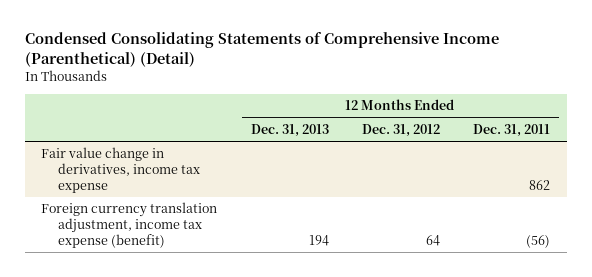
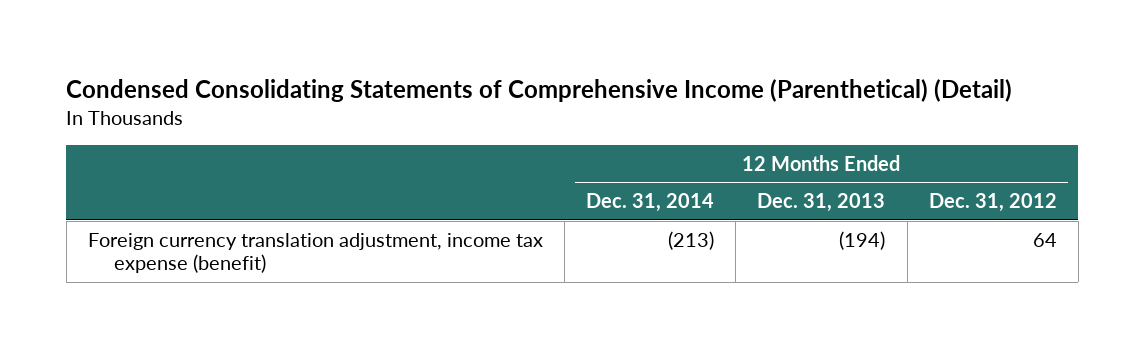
- | 12 Months Ended Dec. 31, 2013 | 12 Months Ended Dec. 31, 2012 | 12 Months Ended Dec. 31, 2011
+ | 12 Months Ended Dec. 31, 2014 | 12 Months Ended Dec. 31, 2013 | 12 Months Ended Dec. 31, 2012
- Fair value change in derivatives, income tax expense | | | 862
- Foreign currency translation adjustment, income tax expense (benefit) | 194 | 64 | (56)
+ Foreign currency translation adjustment, income tax expense (benefit) | (213) | (194) | 64

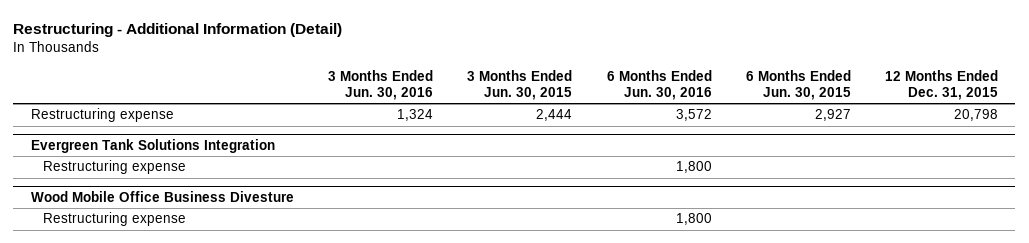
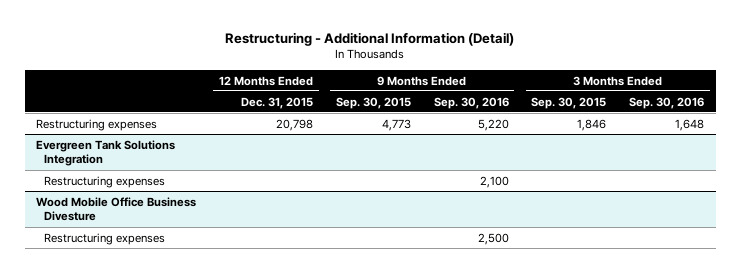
- | 3 Months Ended Jun. 30, 2016 | 3 Months Ended Jun. 30, 2015 | 6 Months Ended Jun. 30, 2016 | 6 Months Ended Jun. 30, 2015 | 12 Months Ended Dec. 31, 2015
+ | 12 Months Ended Dec. 31, 2015 | 9 Months Ended Sep. 30, 2015 | 9 Months Ended Sep. 30, 2016 | 3 Months Ended Sep. 30, 2015 | 3 Months Ended Sep. 30, 2016
- Restructuring expense | 1,324 | 2,444 | 3,572 | 2,927 | 20,798
+ Restructuring expenses | 20,798 | 4,773 | 5,220 | 1,846 | 1,648
@ Evergreen Tank Solutions Integration
- Restructuring expense | | | 1,800 | |
+ Restructuring expenses | | | 2,100 | |
@ Wood Mobile Office Business Divesture
- Restructuring expense | | | 1,800 | |
+ Restructuring expenses | | | 2,500 | |

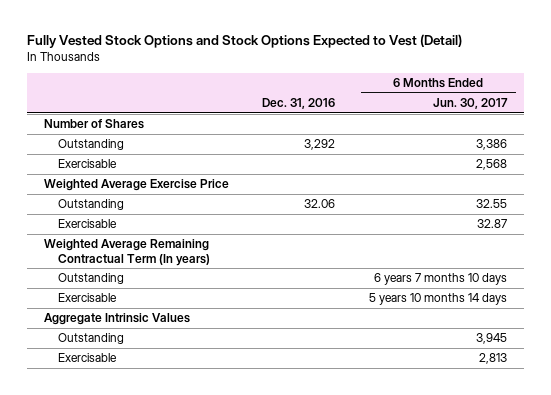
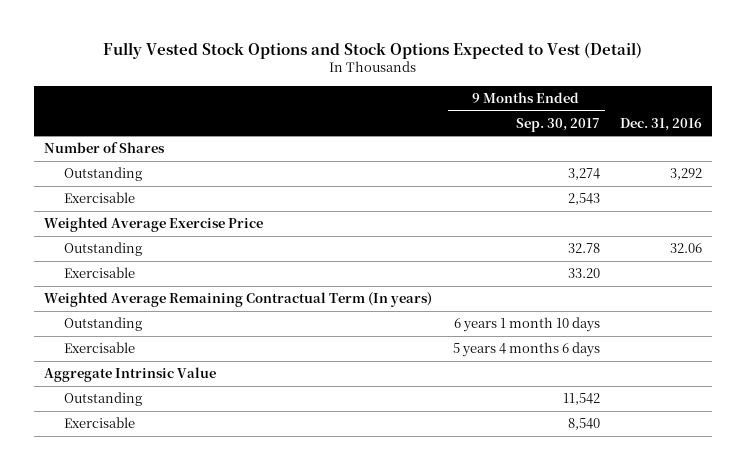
- | Dec. 31, 2016 | 6 Months Ended Jun. 30, 2017
+ | 9 Months Ended Sep. 30, 2017 | Dec. 31, 2016
- Aggregate Intrinsic Values
+ Aggregate Intrinsic Value

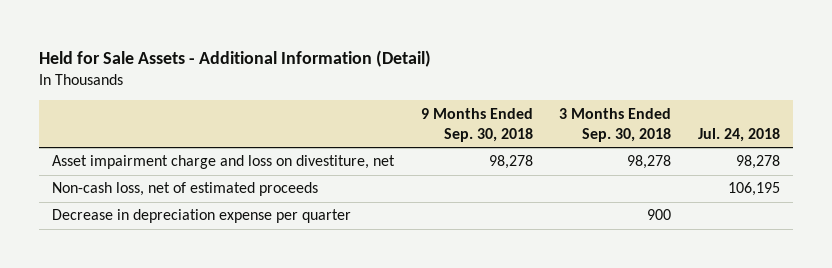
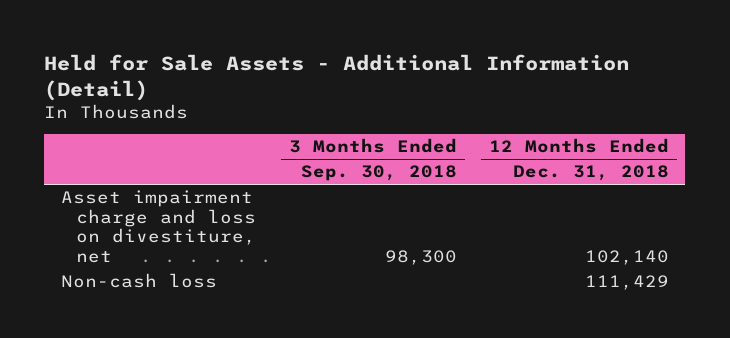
- | 9 Months Ended Sep. 30, 2018 | 3 Months Ended Sep. 30, 2018 | Jul. 24, 2018
+ | 3 Months Ended Sep. 30, 2018 | 12 Months Ended Dec. 31, 2018
- Asset impairment charge and loss on divestiture, net | 98,278 | 98,278 | 98,278
- Non-cash loss, net of estimated proceeds | | | 106,195
- Decrease in depreciation expense per quarter | | 900 |
+ Asset impairment charge and loss on divestiture, net | 98,300 | 102,140
+ Non-cash loss | | 111,429

